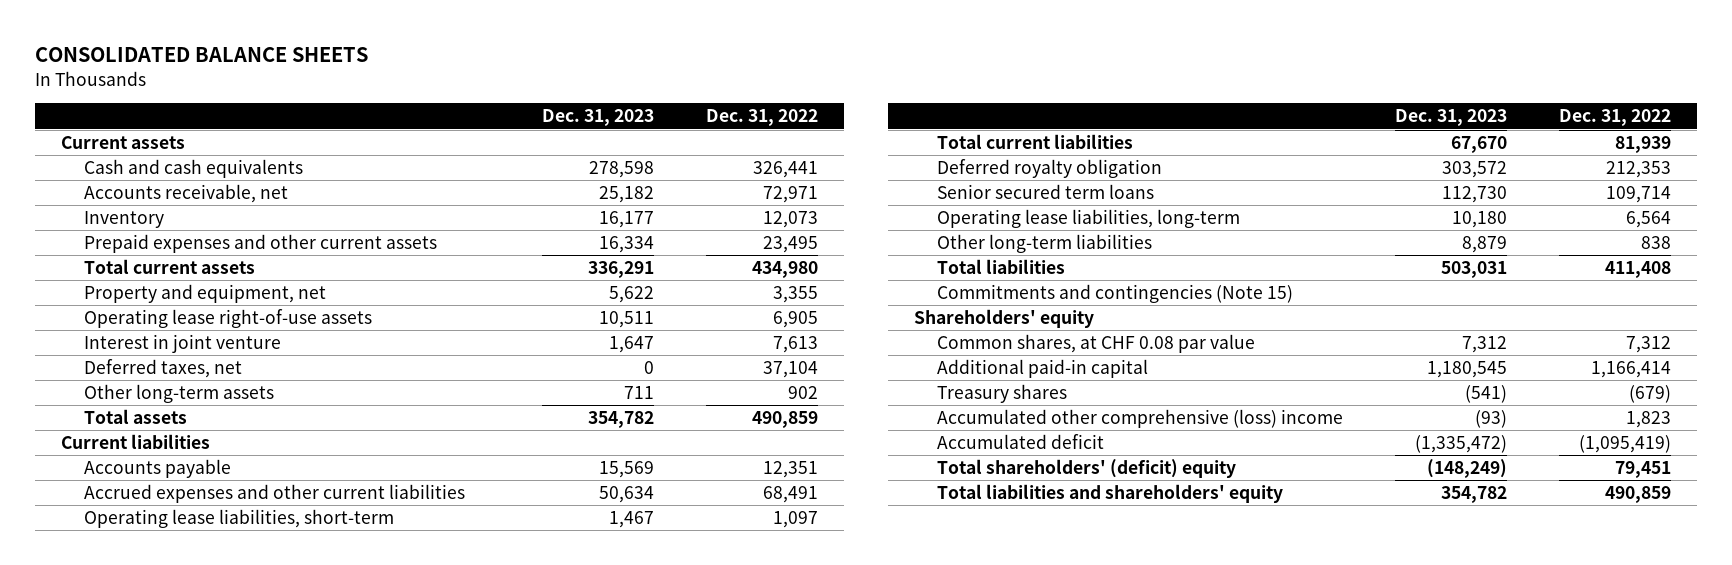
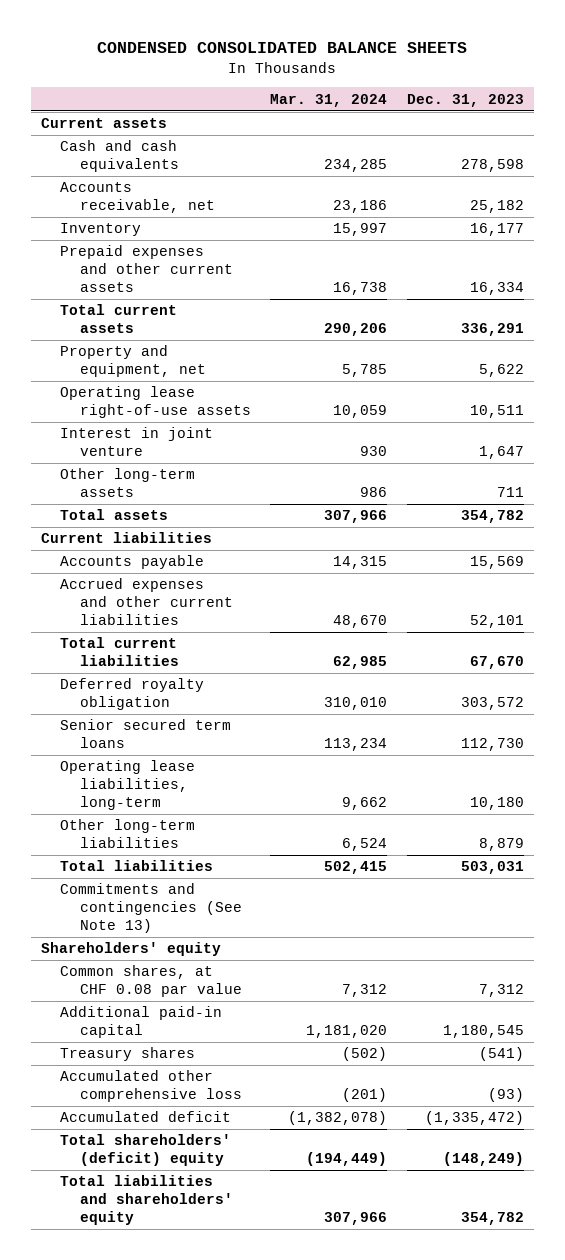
- CONSOLIDATED BALANCE SHEETS
+ CONDENSED CONSOLIDATED BALANCE SHEETS
- | Dec. 31, 2023 | Dec. 31, 2022
+ | Mar. 31, 2024 | Dec. 31, 2023
- Deferred taxes, net | 0 | 37,104
- Accrued expenses and other current liabilities | 50,634 | 68,491
- Operating lease liabilities, short-term | 1,467 | 1,097
+ Accrued expenses and other current liabilities | 48,670 | 52,101
- Commitments and contingencies (Note 15)
+ Commitments and contingencies (See Note 13)
- Accumulated other comprehensive (loss) income | (93) | 1,823
+ Accumulated other comprehensive loss | (201) | (93)

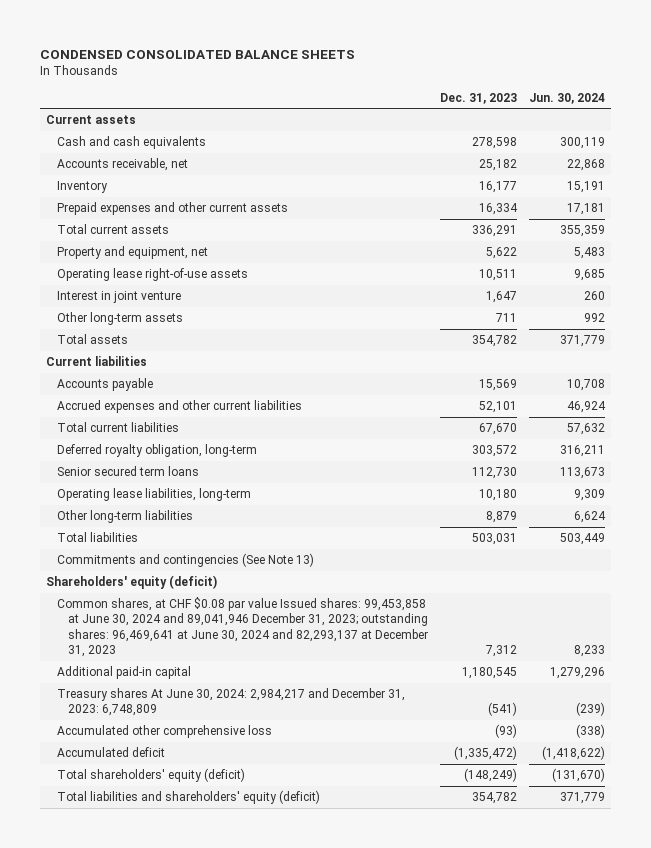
- | Mar. 31, 2024 | Dec. 31, 2023
+ | Dec. 31, 2023 | Jun. 30, 2024
- Deferred royalty obligation | 310,010 | 303,572
+ Deferred royalty obligation, long-term | 303,572 | 316,211
- Shareholders' equity
- Common shares, at CHF 0.08 par value | 7,312 | 7,312
+ Shareholders' equity (deficit)
+ Common shares, at CHF $0.08 par value Issued shares: 99,453,858 at June 30, 2024 and 89,041,946 December 31, 2023; outstanding shares: 96,469,641 at June 30, 2024 and 82,293,137 at December 31, 2023 | 7,312 | 8,233
- Treasury shares | (502) | (541)
+ Treasury shares At June 30, 2024: 2,984,217 and December 31, 2023: 6,748,809 | (541) | (239)
- Total shareholders' (deficit) equity | (194,449) | (148,249)
- Total liabilities and shareholders' equity | 307,966 | 354,782
+ Total shareholders' equity (deficit) | (148,249) | (131,670)
+ Total liabilities and shareholders' equity (deficit) | 354,782 | 371,779

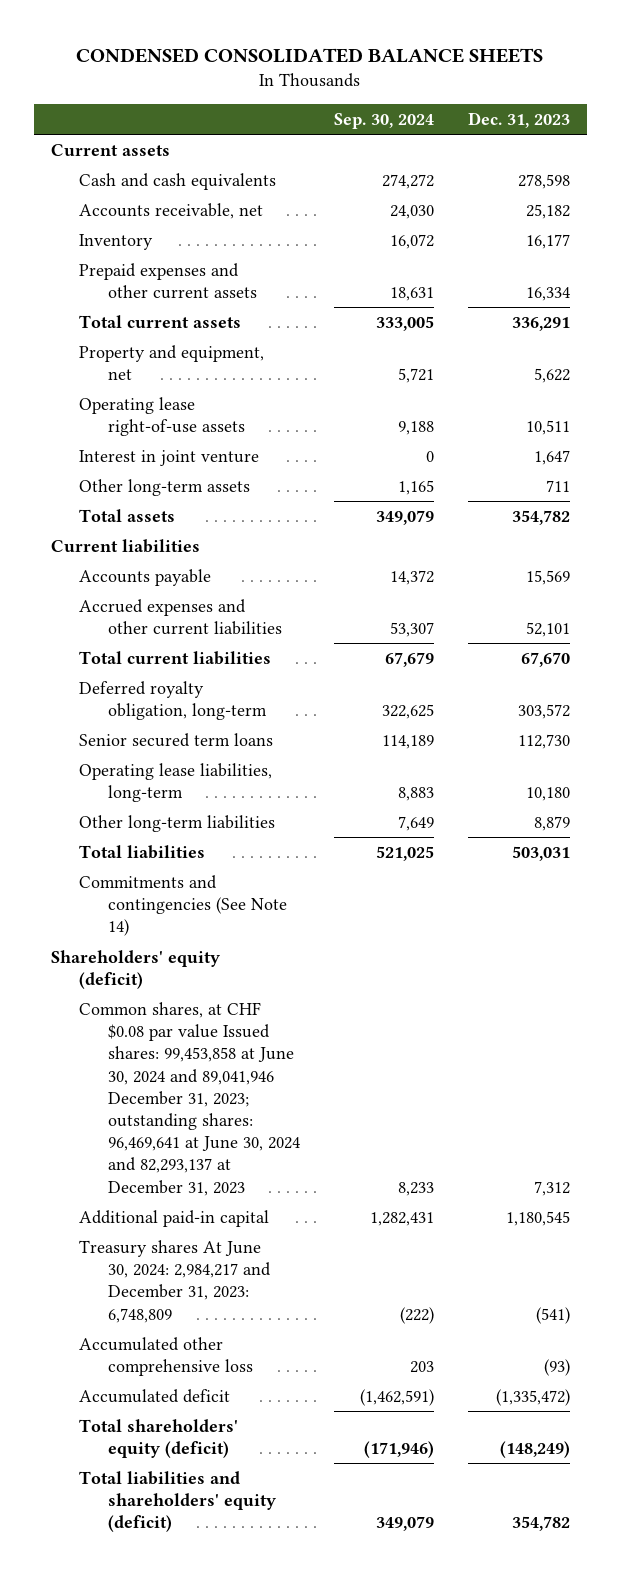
- | Dec. 31, 2023 | Jun. 30, 2024
+ | Sep. 30, 2024 | Dec. 31, 2023
- Commitments and contingencies (See Note 13)
+ Commitments and contingencies (See Note 14)

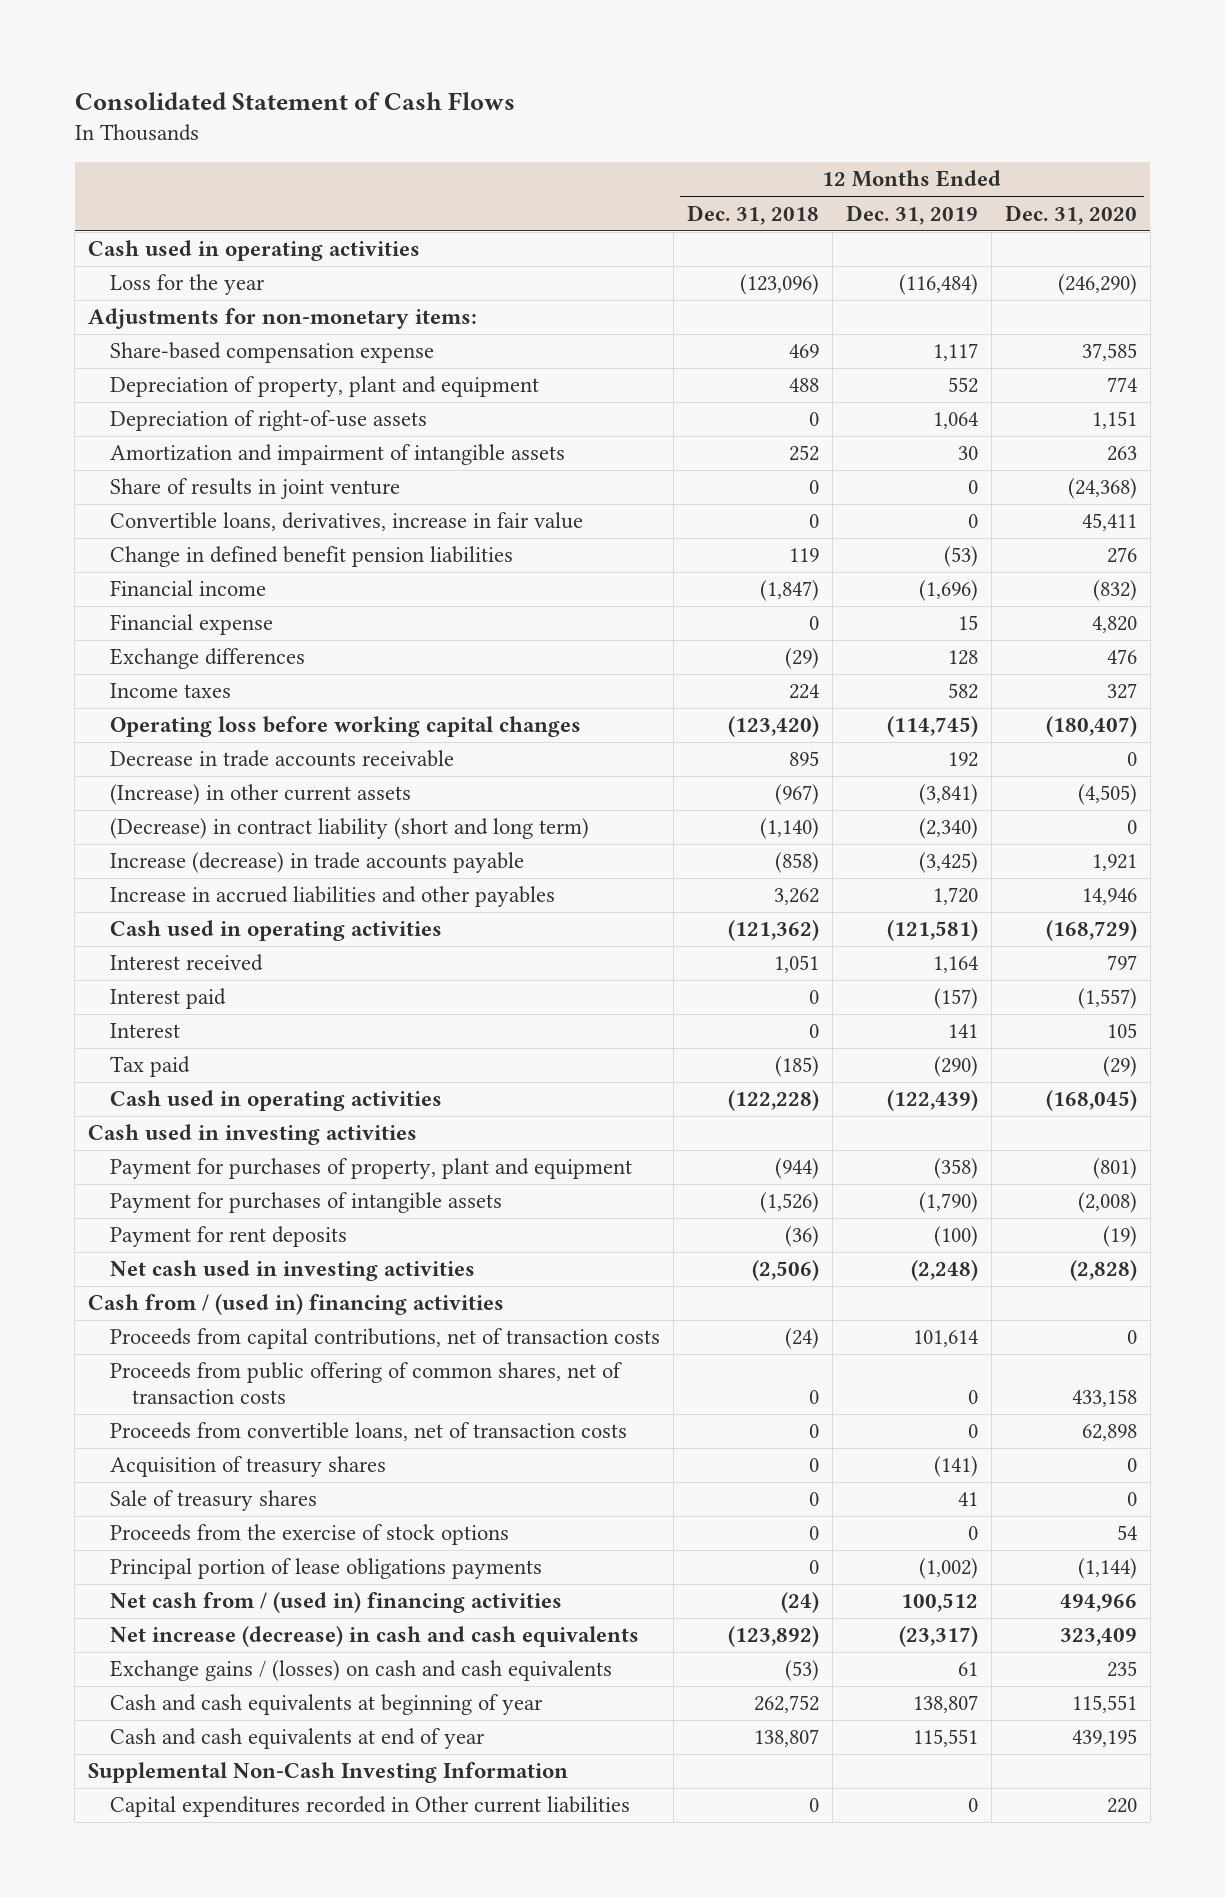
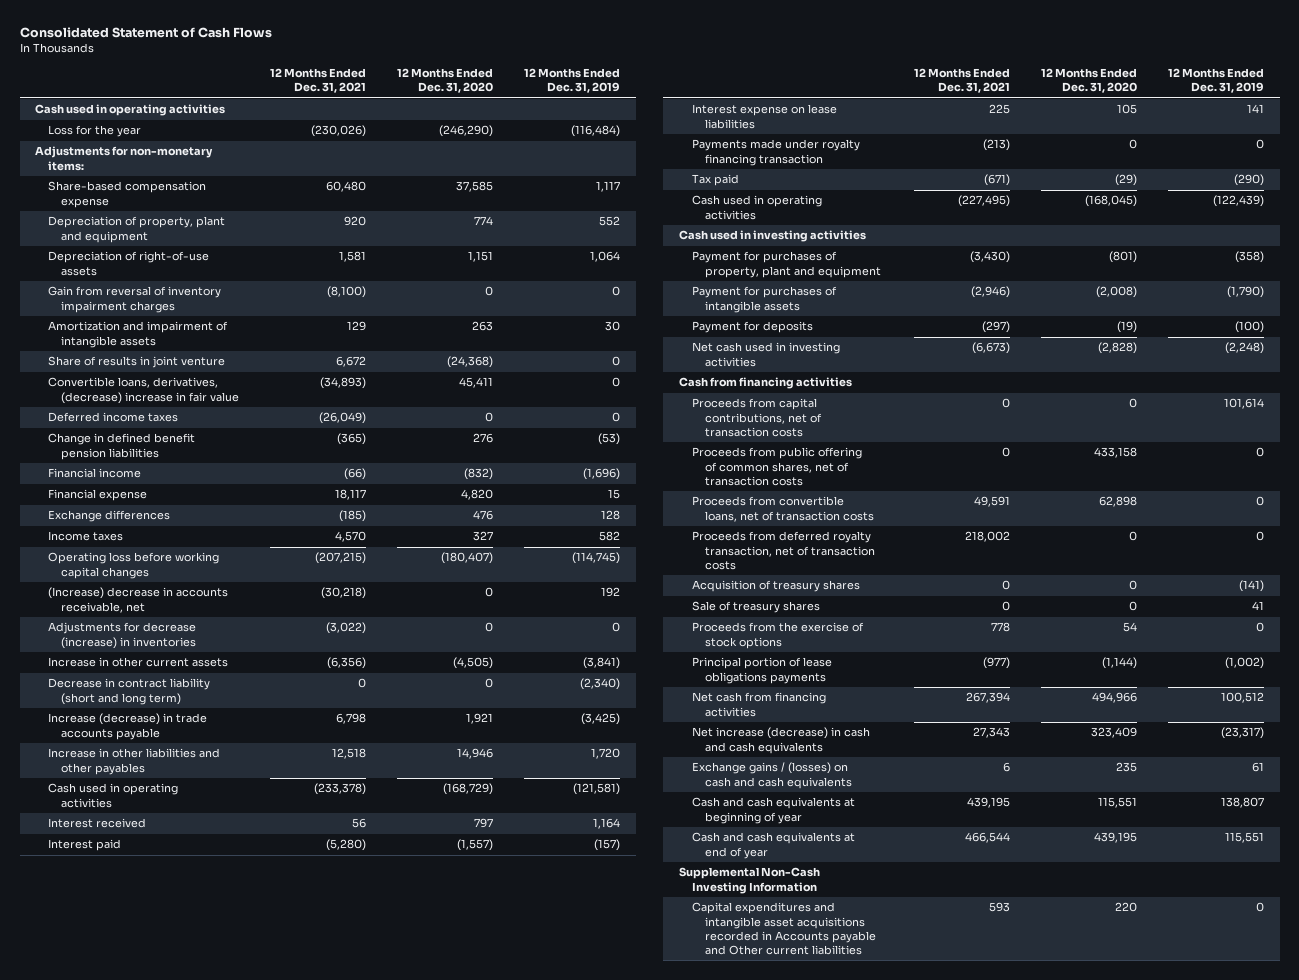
- | 12 Months Ended Dec. 31, 2018 | 12 Months Ended Dec. 31, 2019 | 12 Months Ended Dec. 31, 2020
+ | 12 Months Ended Dec. 31, 2021 | 12 Months Ended Dec. 31, 2020 | 12 Months Ended Dec. 31, 2019
+ Gain from reversal of inventory impairment charges | (8,100) | 0 | 0
- Convertible loans, derivatives, increase in fair value | 0 | 0 | 45,411
+ Convertible loans, derivatives, (decrease) increase in fair value | (34,893) | 45,411 | 0
+ Deferred income taxes | (26,049) | 0 | 0
- Decrease in trade accounts receivable | 895 | 192 | 0
- (Increase) in other current assets | (967) | (3,841) | (4,505)
- (Decrease) in contract liability (short and long term) | (1,140) | (2,340) | 0
+ (Increase) decrease in accounts receivable, net | (30,218) | 0 | 192
+ Adjustments for decrease (increase) in inventories | (3,022) | 0 | 0
+ Increase in other current assets | (6,356) | (4,505) | (3,841)
+ Decrease in contract liability (short and long term) | 0 | 0 | (2,340)
- Increase in accrued liabilities and other payables | 3,262 | 1,720 | 14,946
+ Increase in other liabilities and other payables | 12,518 | 14,946 | 1,720
- Interest | 0 | 141 | 105
+ Interest expense on lease liabilities | 225 | 105 | 141
+ Payments made under royalty financing transaction | (213) | 0 | 0
- Payment for rent deposits | (36) | (100) | (19)
+ Payment for deposits | (297) | (19) | (100)
- Cash from / (used in) financing activities
+ Cash from financing activities
+ Proceeds from deferred royalty transaction, net of transaction costs | 218,002 | 0 | 0
- Net cash from / (used in) financing activities | (24) | 100,512 | 494,966
+ Net cash from financing activities | 267,394 | 494,966 | 100,512
- Capital expenditures recorded in Other current liabilities | 0 | 0 | 220
+ Capital expenditures and intangible asset acquisitions recorded in Accounts payable and Other current liabilities | 593 | 220 | 0

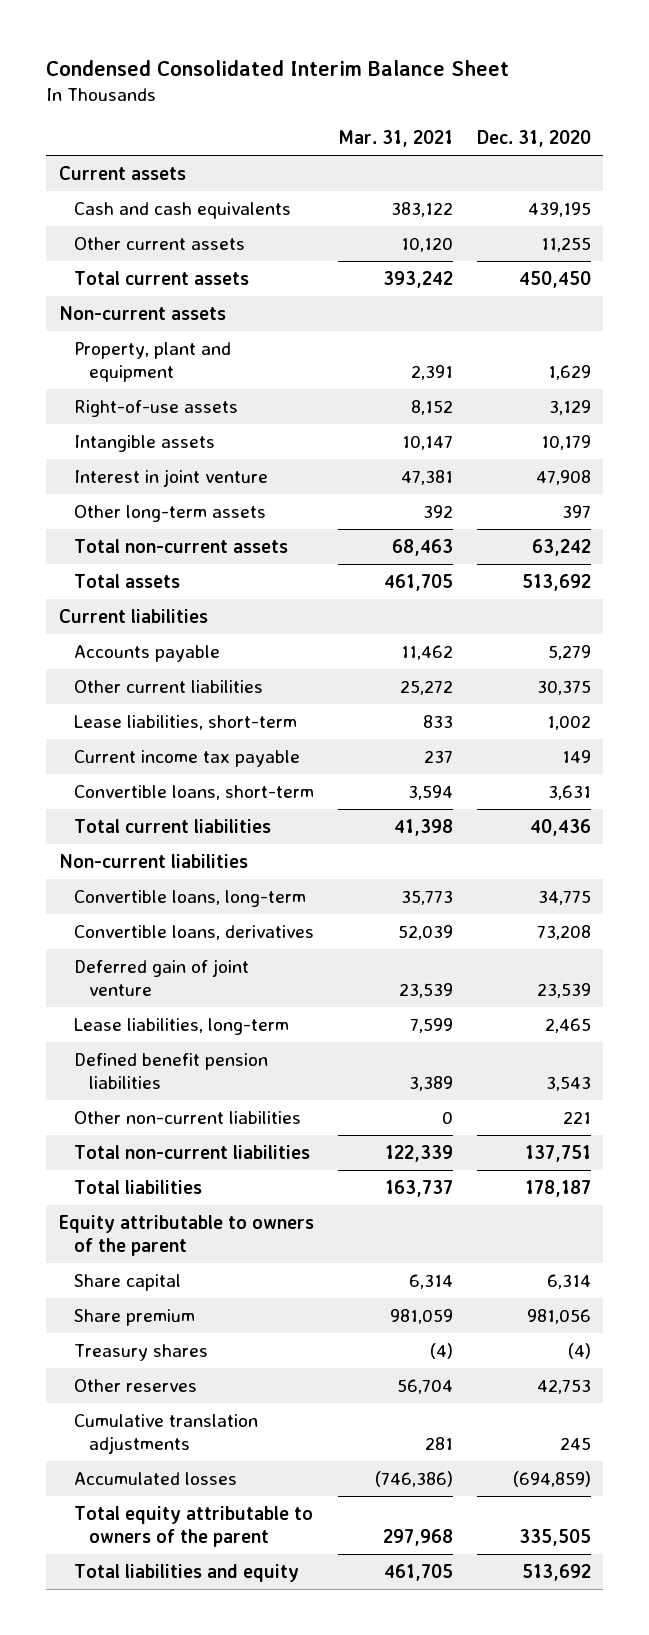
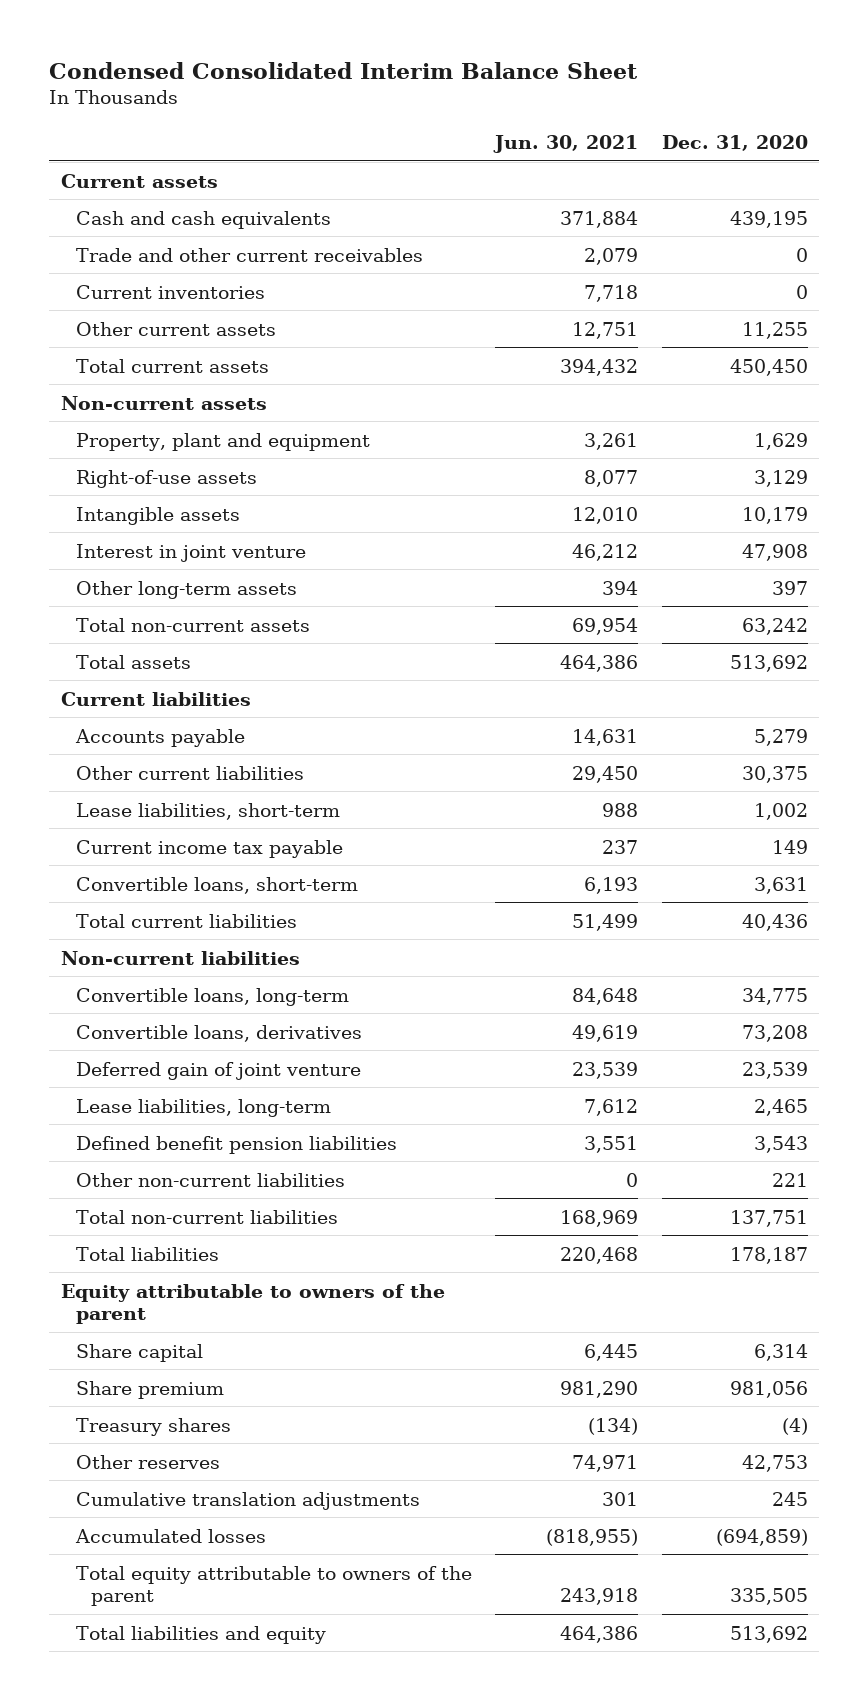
- | Mar. 31, 2021 | Dec. 31, 2020
+ | Jun. 30, 2021 | Dec. 31, 2020
+ Trade and other current receivables | 2,079 | 0
+ Current inventories | 7,718 | 0

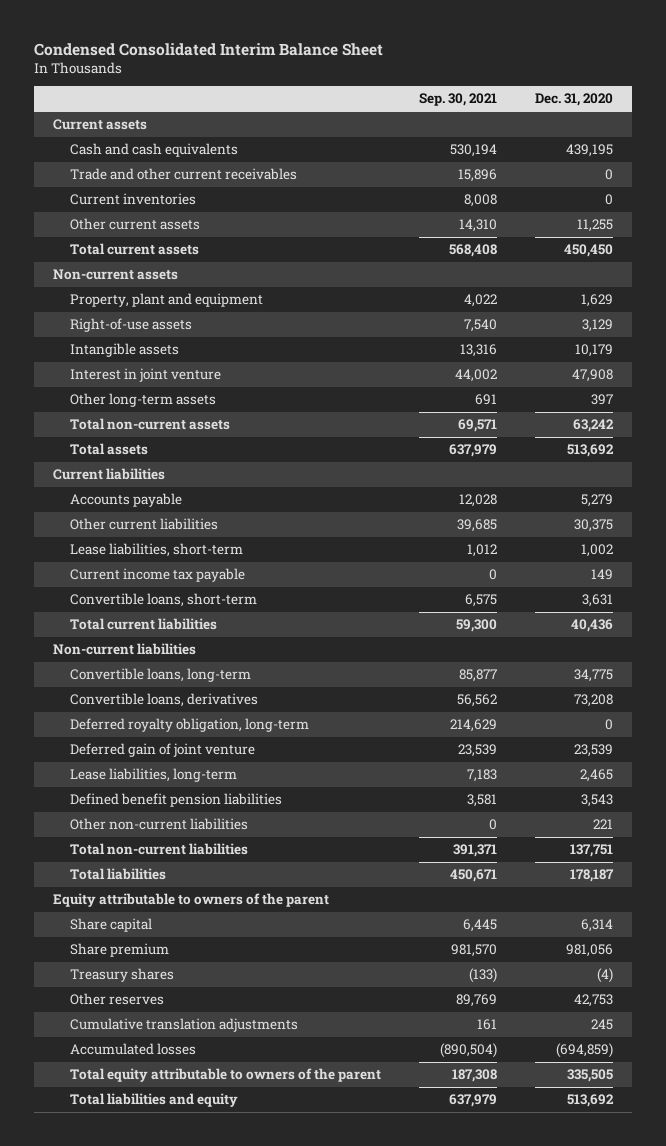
- | Jun. 30, 2021 | Dec. 31, 2020
+ | Sep. 30, 2021 | Dec. 31, 2020
+ Deferred royalty obligation, long-term | 214,629 | 0

